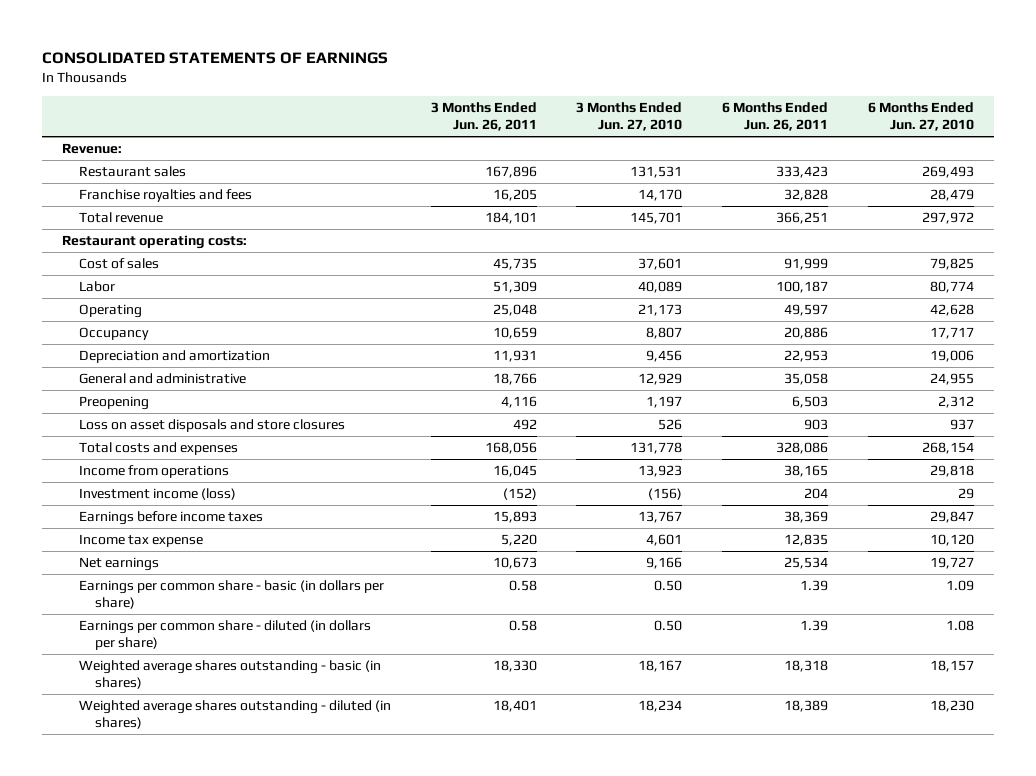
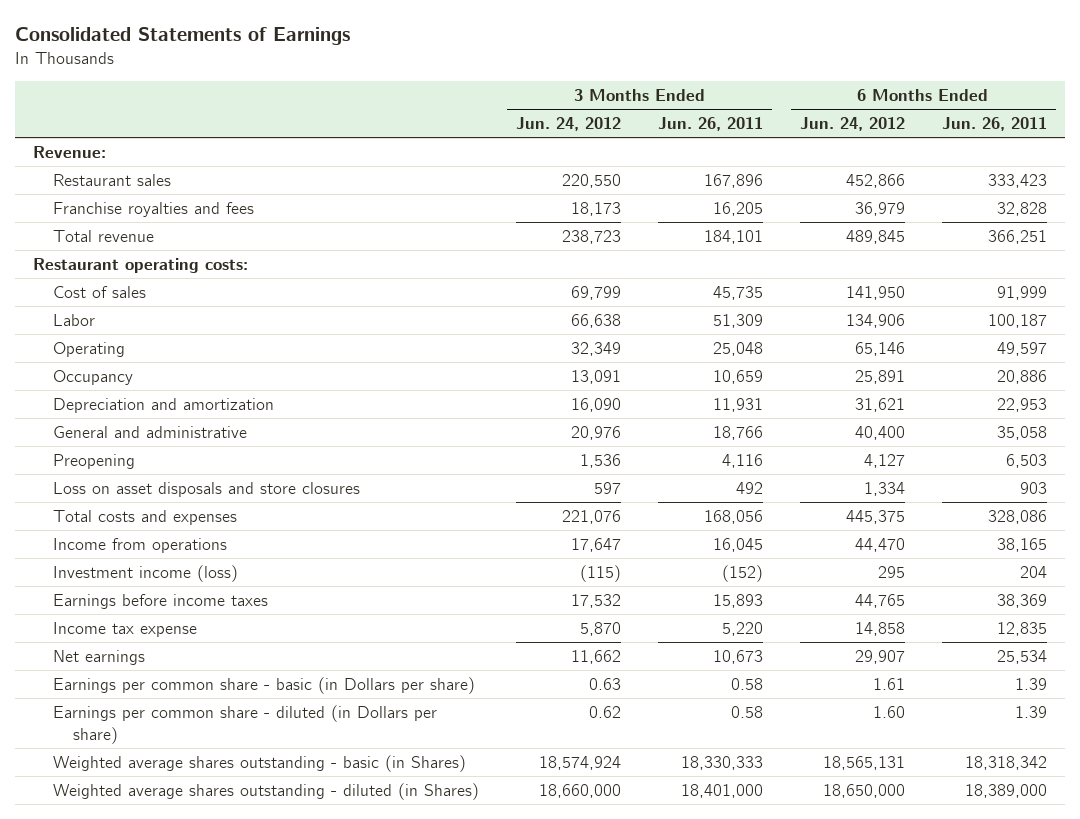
- CONSOLIDATED STATEMENTS OF EARNINGS
+ Consolidated Statements of Earnings
- | 3 Months Ended Jun. 26, 2011 | 3 Months Ended Jun. 27, 2010 | 6 Months Ended Jun. 26, 2011 | 6 Months Ended Jun. 27, 2010
+ | 3 Months Ended Jun. 24, 2012 | 3 Months Ended Jun. 26, 2011 | 6 Months Ended Jun. 24, 2012 | 6 Months Ended Jun. 26, 2011
- Earnings per common share - basic (in dollars per share) | 0.58 | 0.50 | 1.39 | 1.09
- Earnings per common share - diluted (in dollars per share) | 0.58 | 0.50 | 1.39 | 1.08
- Weighted average shares outstanding - basic (in shares) | 18,330 | 18,167 | 18,318 | 18,157
- Weighted average shares outstanding - diluted (in shares) | 18,401 | 18,234 | 18,389 | 18,230
+ Earnings per common share - basic (in Dollars per share) | 0.63 | 0.58 | 1.61 | 1.39
+ Earnings per common share - diluted (in Dollars per share) | 0.62 | 0.58 | 1.60 | 1.39
+ Weighted average shares outstanding - basic (in Shares) | 18,574,924 | 18,330,333 | 18,565,131 | 18,318,342
+ Weighted average shares outstanding - diluted (in Shares) | 18,660,000 | 18,401,000 | 18,650,000 | 18,389,000

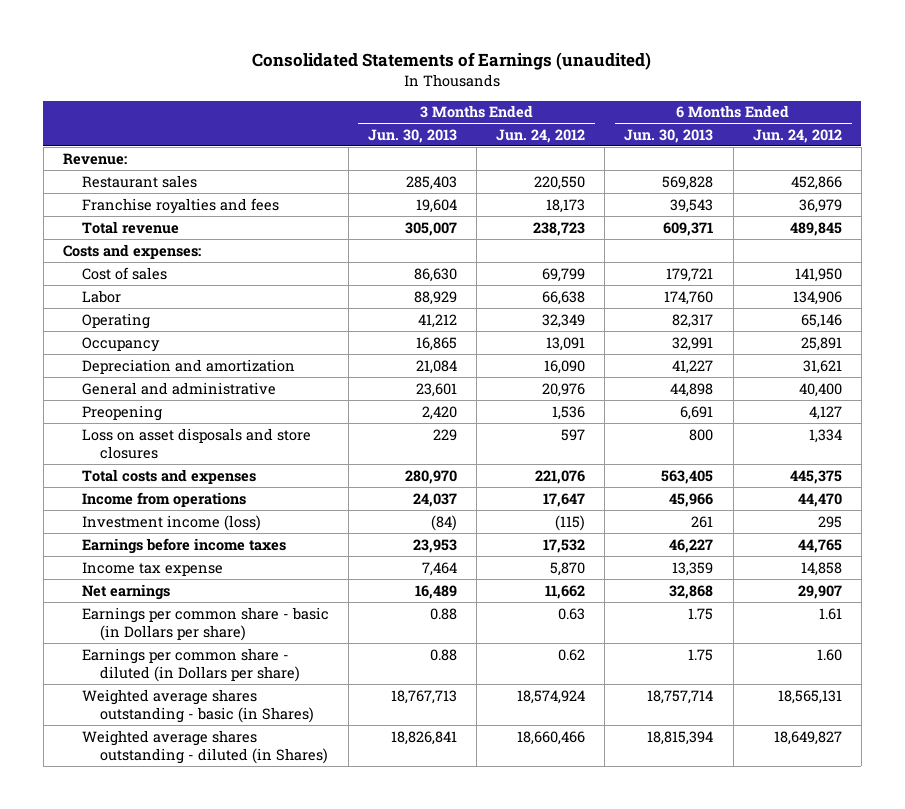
- Consolidated Statements of Earnings
+ Consolidated Statements of Earnings (unaudited)
- | 3 Months Ended Jun. 24, 2012 | 3 Months Ended Jun. 26, 2011 | 6 Months Ended Jun. 24, 2012 | 6 Months Ended Jun. 26, 2011
+ | 3 Months Ended Jun. 30, 2013 | 3 Months Ended Jun. 24, 2012 | 6 Months Ended Jun. 30, 2013 | 6 Months Ended Jun. 24, 2012
- Restaurant operating costs:
+ Costs and expenses:
- Weighted average shares outstanding - diluted (in Shares) | 18,660,000 | 18,401,000 | 18,650,000 | 18,389,000
+ Weighted average shares outstanding - diluted (in Shares) | 18,826,841 | 18,660,466 | 18,815,394 | 18,649,827

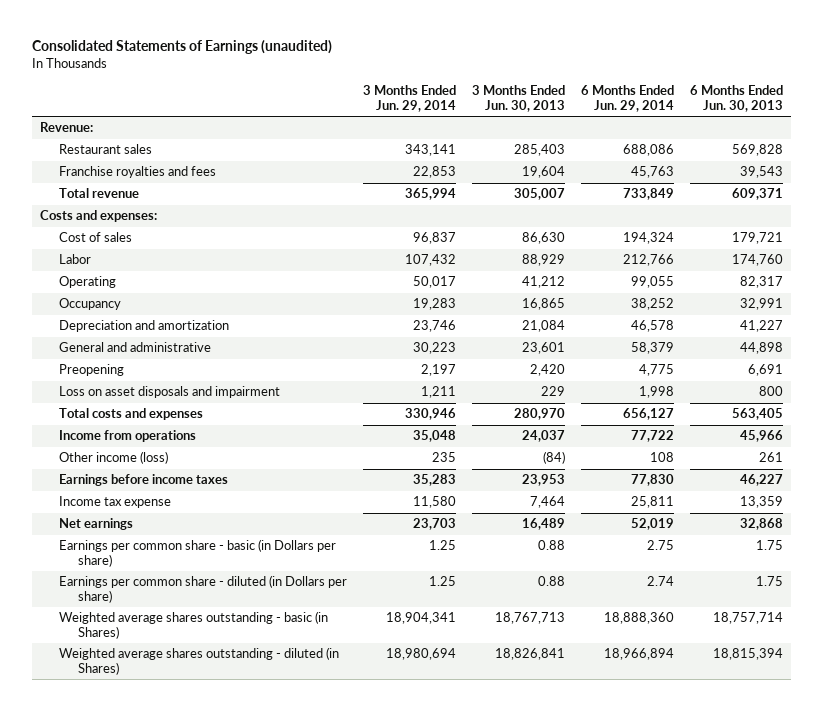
- | 3 Months Ended Jun. 30, 2013 | 3 Months Ended Jun. 24, 2012 | 6 Months Ended Jun. 30, 2013 | 6 Months Ended Jun. 24, 2012
+ | 3 Months Ended Jun. 29, 2014 | 3 Months Ended Jun. 30, 2013 | 6 Months Ended Jun. 29, 2014 | 6 Months Ended Jun. 30, 2013
- Loss on asset disposals and store closures | 229 | 597 | 800 | 1,334
+ Loss on asset disposals and impairment | 1,211 | 229 | 1,998 | 800
- Investment income (loss) | (84) | (115) | 261 | 295
+ Other income (loss) | 235 | (84) | 108 | 261

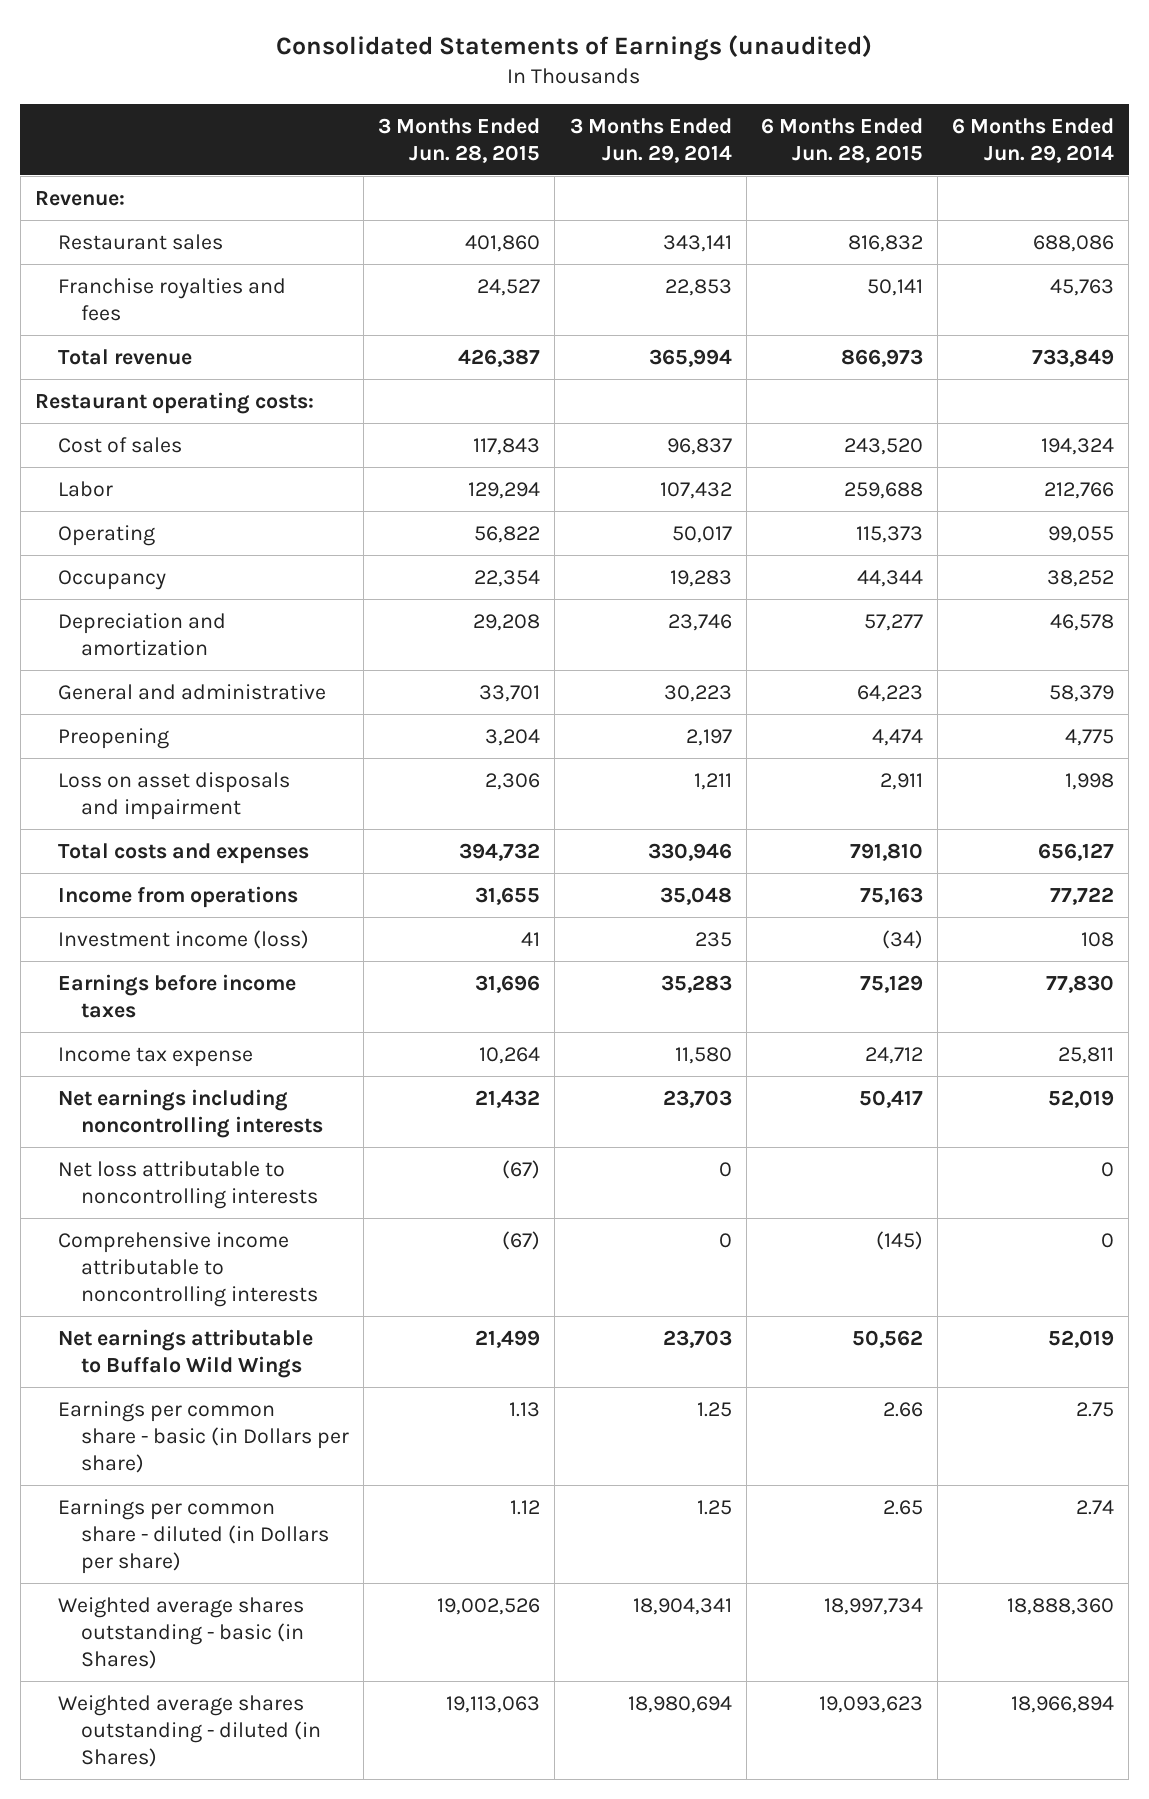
- | 3 Months Ended Jun. 29, 2014 | 3 Months Ended Jun. 30, 2013 | 6 Months Ended Jun. 29, 2014 | 6 Months Ended Jun. 30, 2013
+ | 3 Months Ended Jun. 28, 2015 | 3 Months Ended Jun. 29, 2014 | 6 Months Ended Jun. 28, 2015 | 6 Months Ended Jun. 29, 2014
- Costs and expenses:
+ Restaurant operating costs:
- Other income (loss) | 235 | (84) | 108 | 261
+ Investment income (loss) | 41 | 235 | (34) | 108
- Net earnings | 23,703 | 16,489 | 52,019 | 32,868
+ Net earnings including noncontrolling interests | 21,432 | 23,703 | 50,417 | 52,019
+ Net loss attributable to noncontrolling interests | (67) | 0 | | 0
+ Comprehensive income attributable to noncontrolling interests | (67) | 0 | (145) | 0
+ Net earnings attributable to Buffalo Wild Wings | 21,499 | 23,703 | 50,562 | 52,019

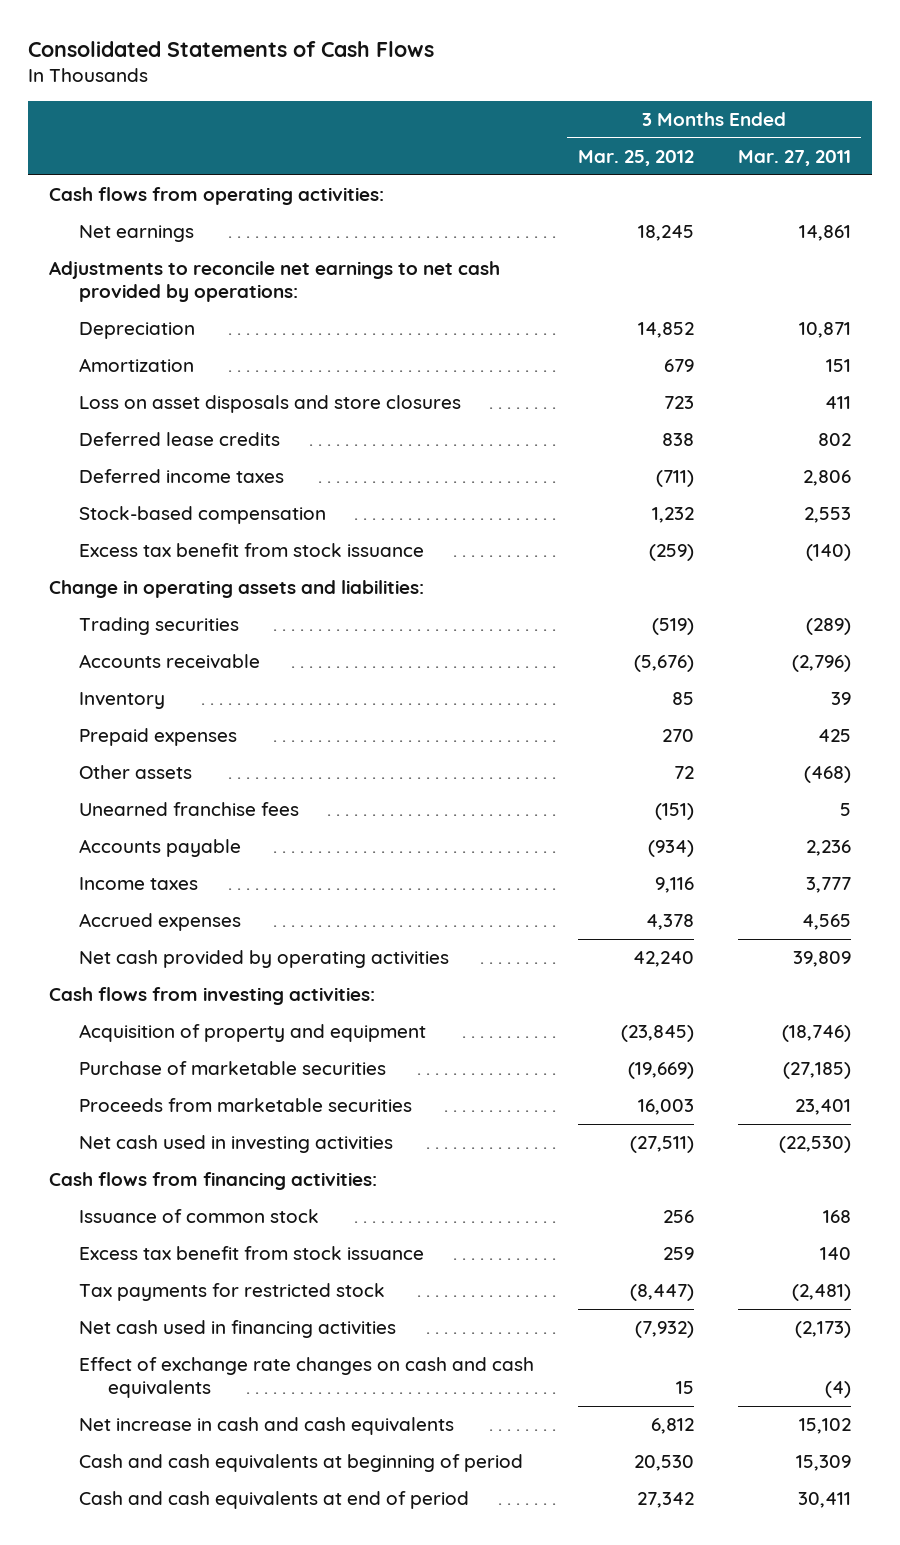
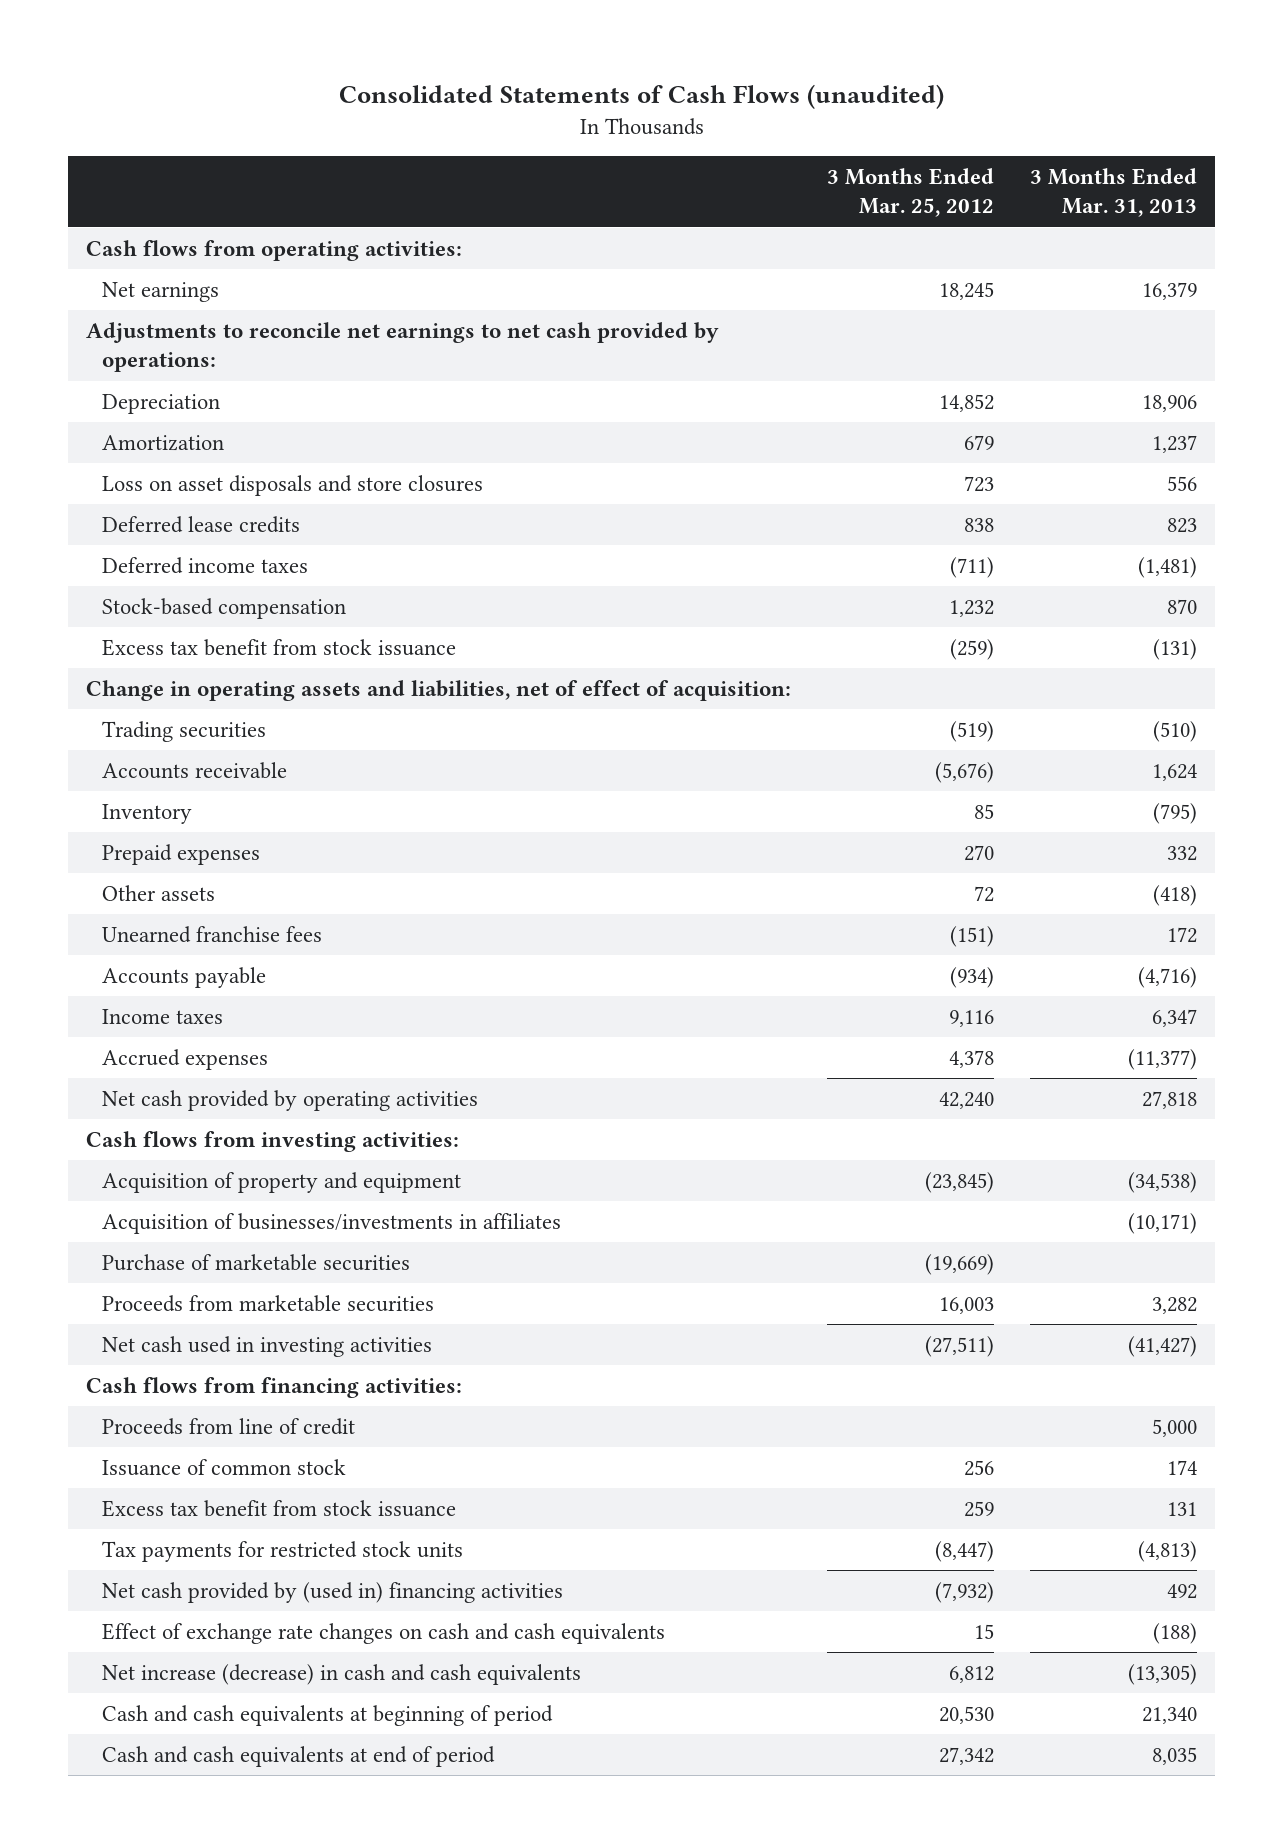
- Consolidated Statements of Cash Flows
+ Consolidated Statements of Cash Flows (unaudited)
- | 3 Months Ended Mar. 25, 2012 | 3 Months Ended Mar. 27, 2011
+ | 3 Months Ended Mar. 25, 2012 | 3 Months Ended Mar. 31, 2013
- Change in operating assets and liabilities:
+ Change in operating assets and liabilities, net of effect of acquisition:
+ Acquisition of businesses/investments in affiliates | | (10,171)
+ Proceeds from line of credit | | 5,000
- Tax payments for restricted stock | (8,447) | (2,481)
- Net cash used in financing activities | (7,932) | (2,173)
+ Tax payments for restricted stock units | (8,447) | (4,813)
+ Net cash provided by (used in) financing activities | (7,932) | 492
- Net increase in cash and cash equivalents | 6,812 | 15,102
+ Net increase (decrease) in cash and cash equivalents | 6,812 | (13,305)

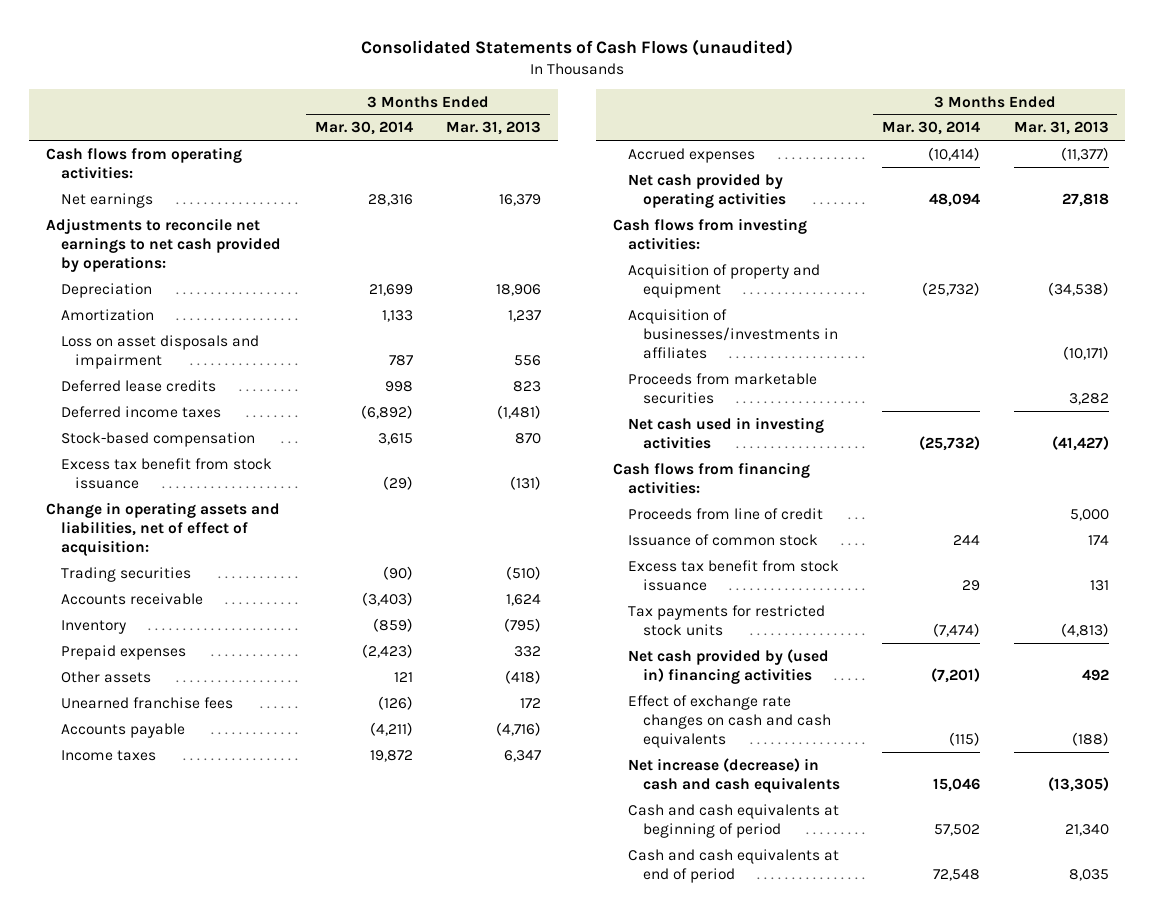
- | 3 Months Ended Mar. 25, 2012 | 3 Months Ended Mar. 31, 2013
+ | 3 Months Ended Mar. 30, 2014 | 3 Months Ended Mar. 31, 2013
- Loss on asset disposals and store closures | 723 | 556
+ Loss on asset disposals and impairment | 787 | 556
- Purchase of marketable securities | (19,669) |

